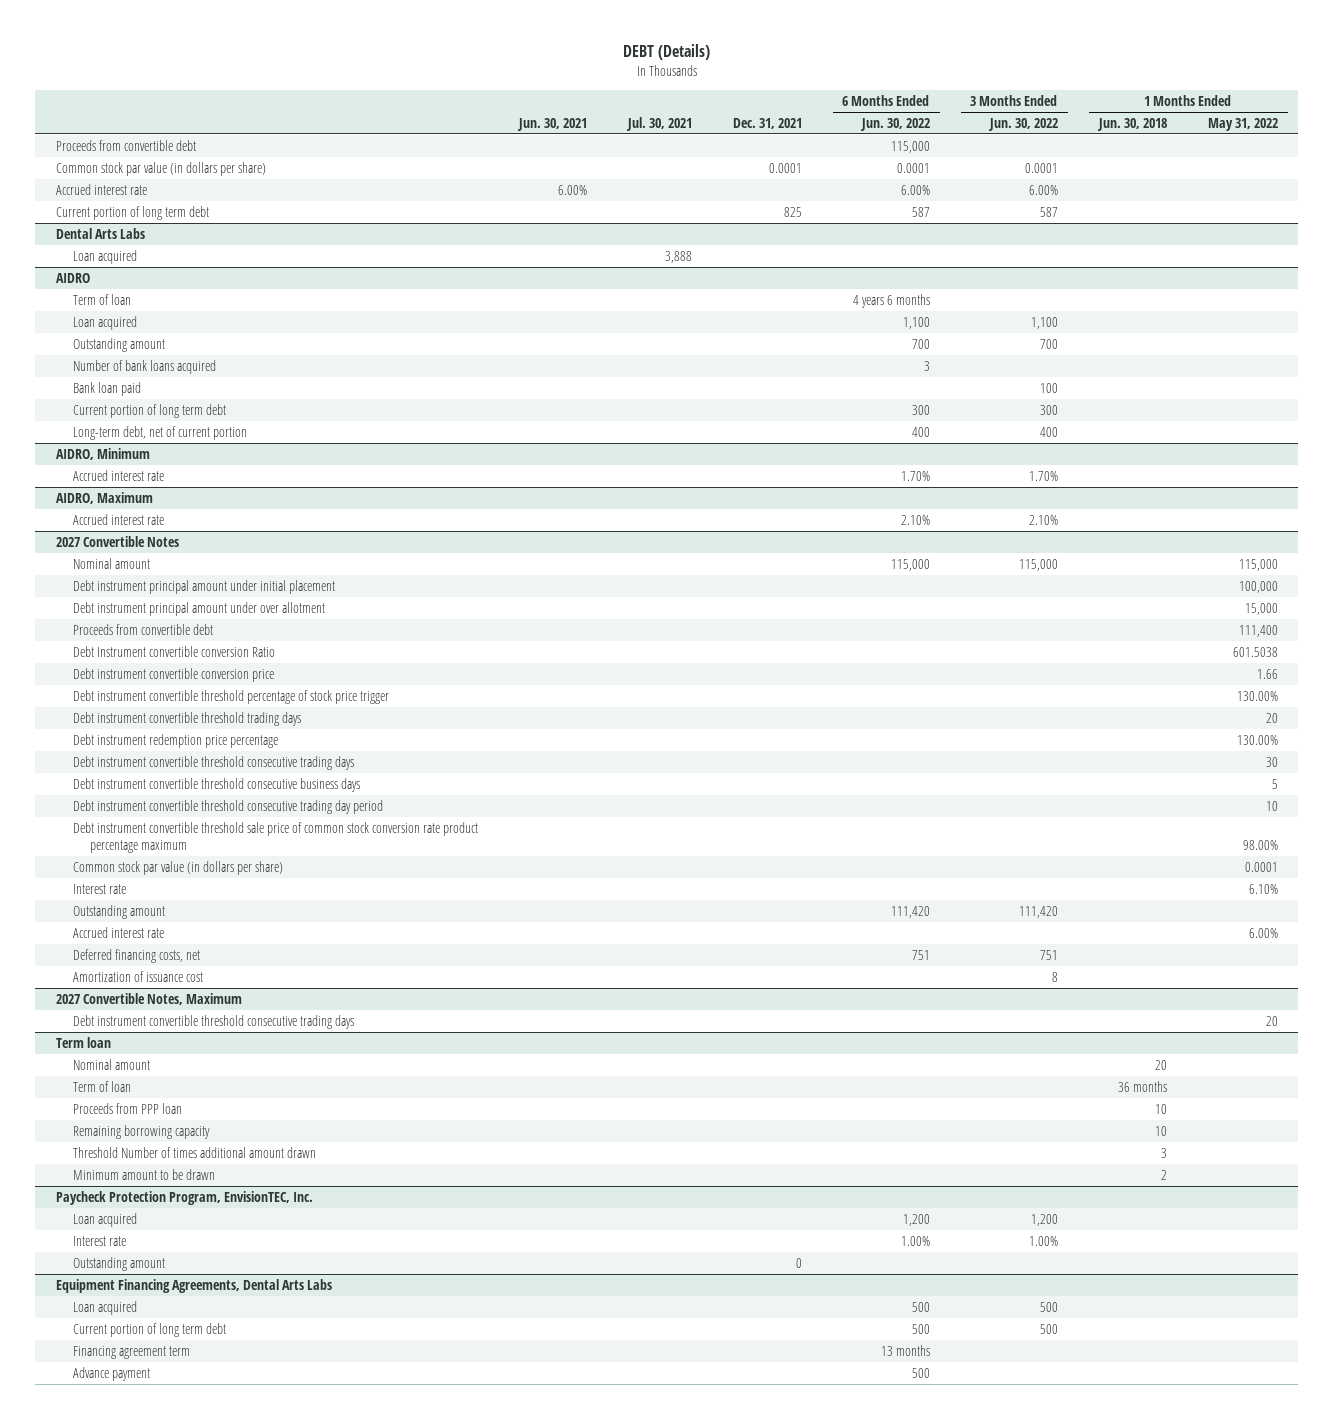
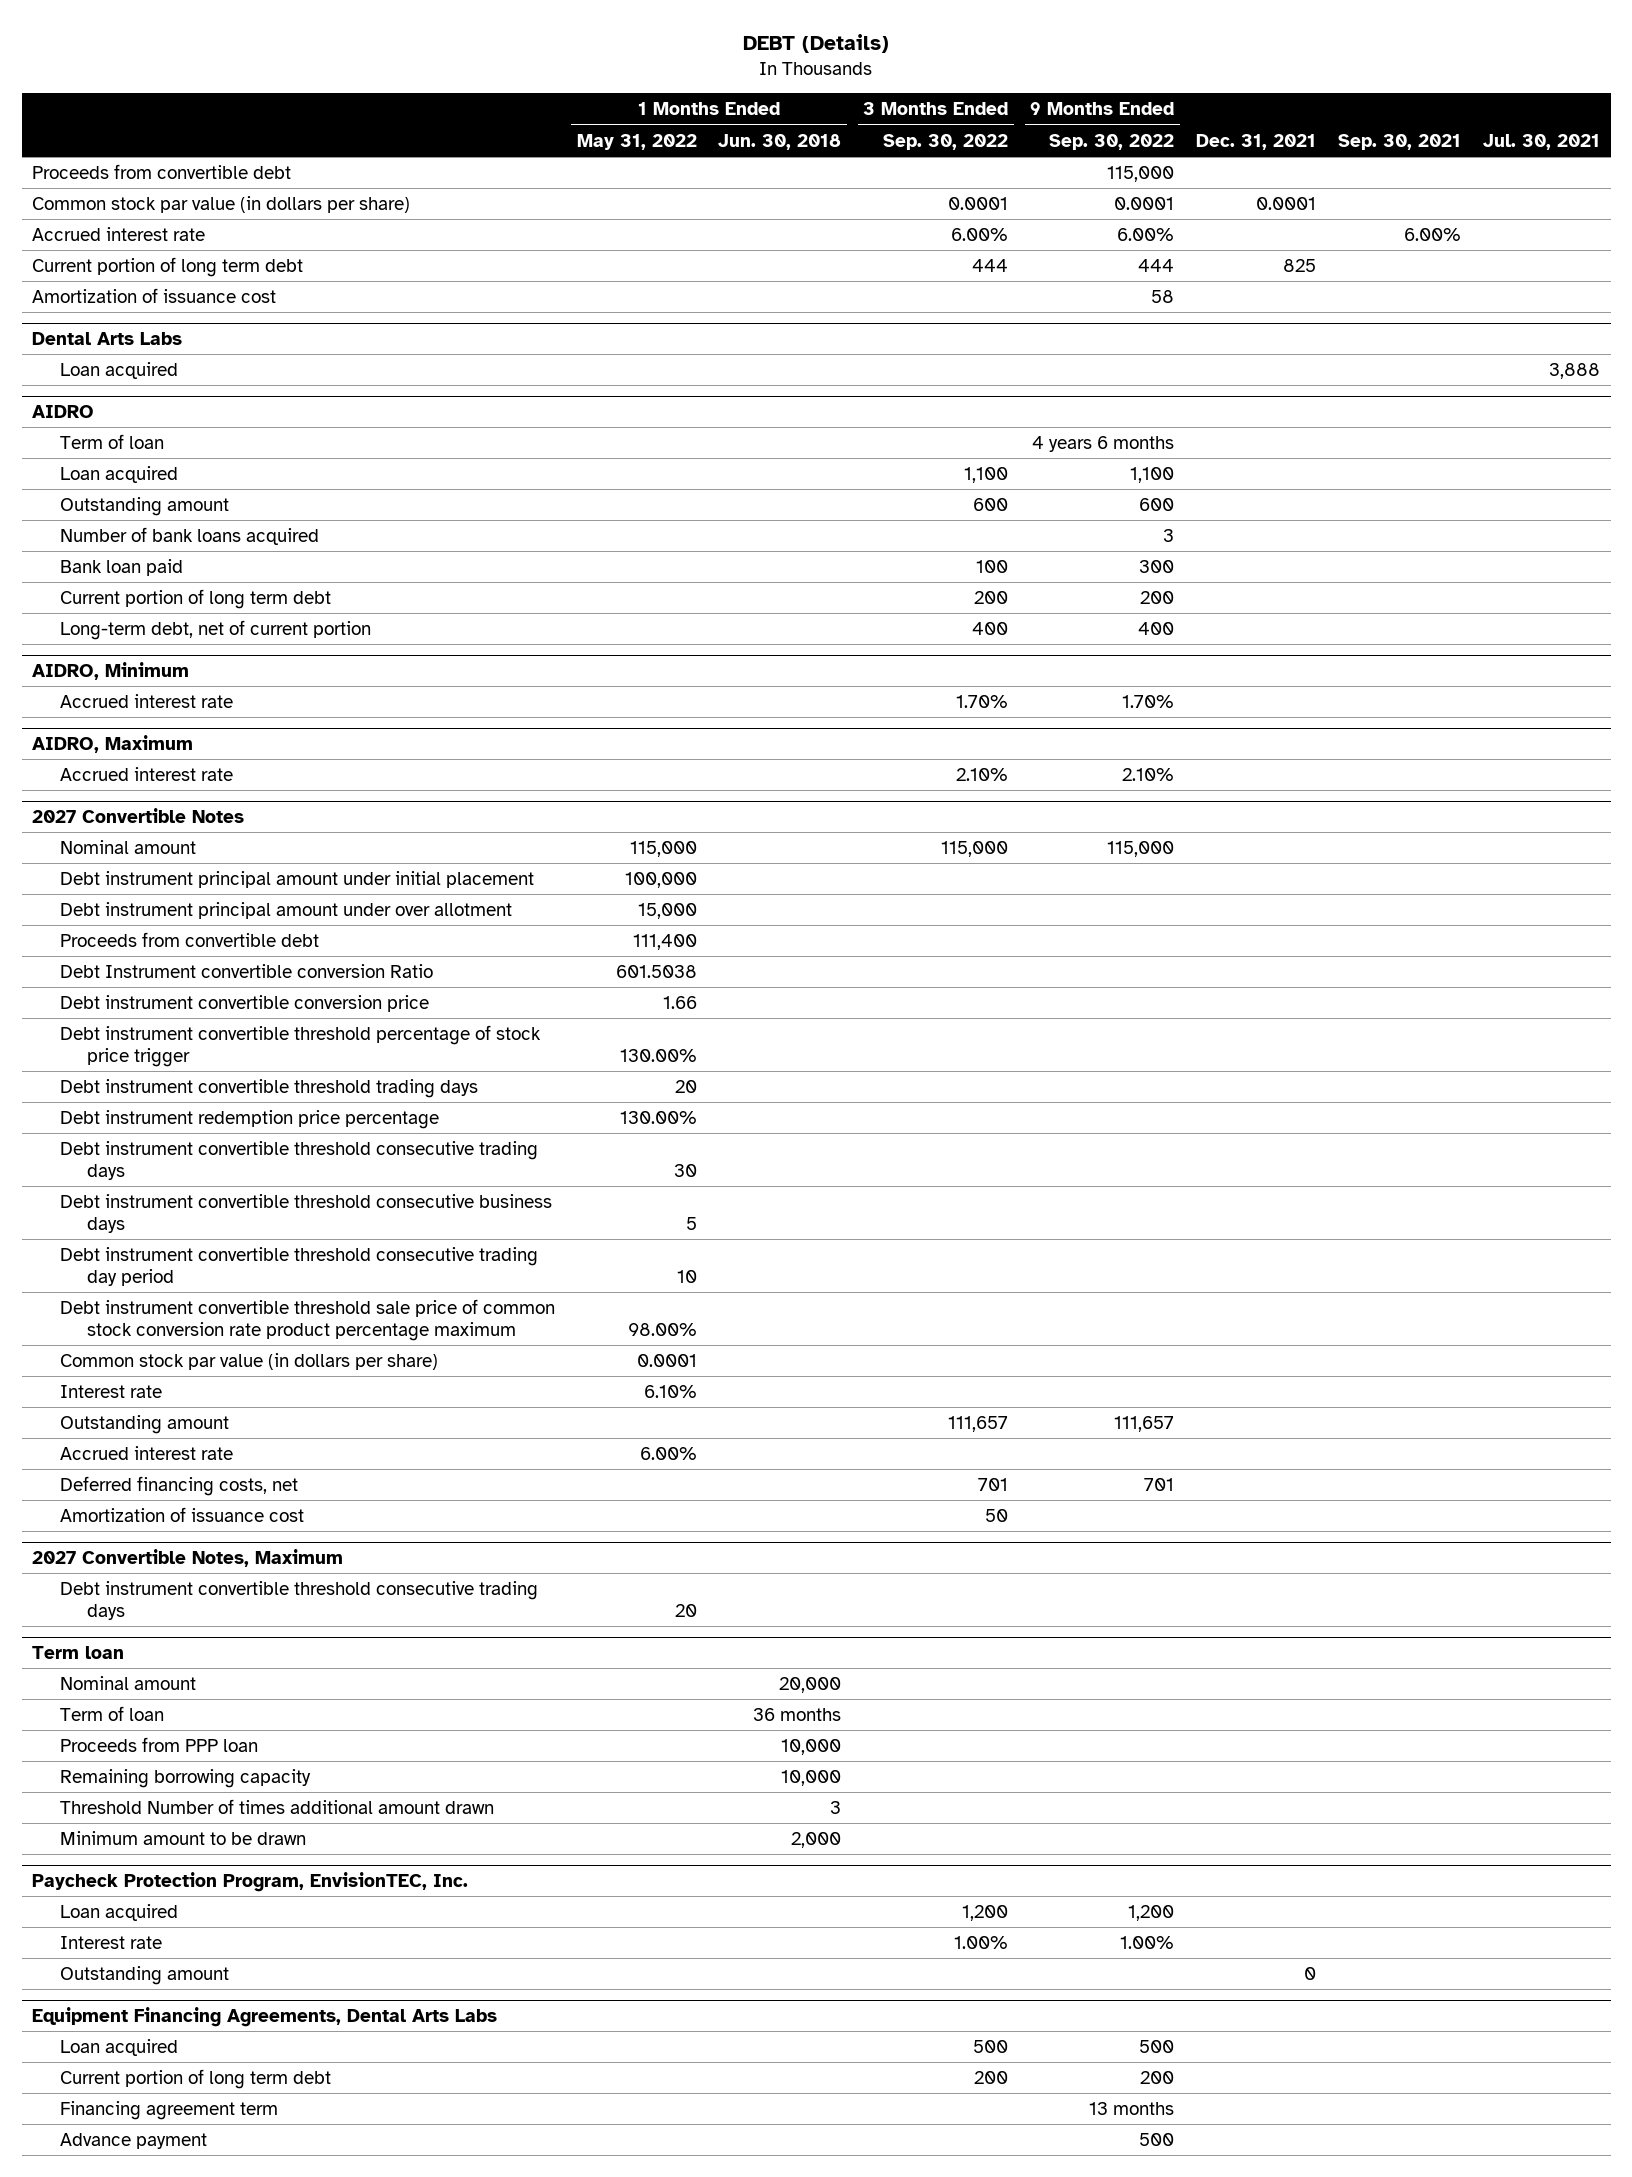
- | Jun. 30, 2021 | Jul. 30, 2021 | Dec. 31, 2021 | 6 Months Ended Jun. 30, 2022 | 3 Months Ended Jun. 30, 2022 | 1 Months Ended Jun. 30, 2018 | 1 Months Ended May 31, 2022
+ | 1 Months Ended May 31, 2022 | 1 Months Ended Jun. 30, 2018 | 3 Months Ended Sep. 30, 2022 | 9 Months Ended Sep. 30, 2022 | Dec. 31, 2021 | Sep. 30, 2021 | Jul. 30, 2021
+ Amortization of issuance cost | | | | 58 | | |
@ Term loan
- Nominal amount | | | | | | 20 |
+ Nominal amount | | 20,000 | | | | |
- Proceeds from PPP loan | | | | | | 10 |
- Remaining borrowing capacity | | | | | | 10 |
+ Proceeds from PPP loan | | 10,000 | | | | |
+ Remaining borrowing capacity | | 10,000 | | | | |
- Minimum amount to be drawn | | | | | | 2 |
+ Minimum amount to be drawn | | 2,000 | | | | |

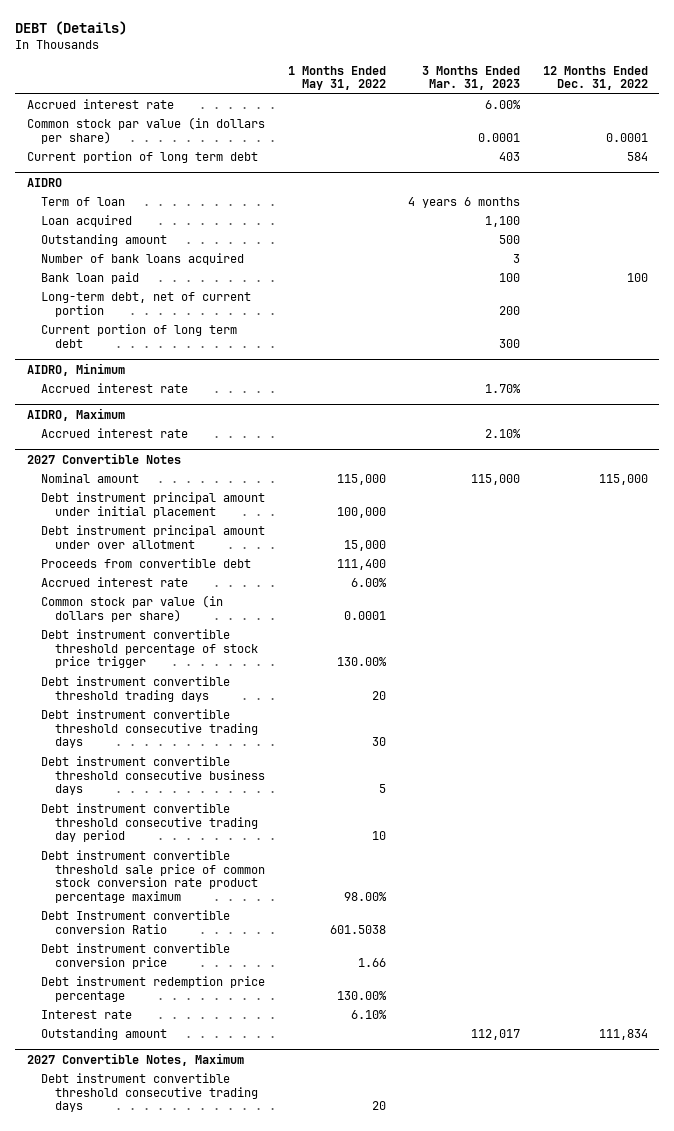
- | 1 Months Ended May 31, 2022 | 1 Months Ended Jun. 30, 2018 | 3 Months Ended Sep. 30, 2022 | 9 Months Ended Sep. 30, 2022 | Dec. 31, 2021 | Sep. 30, 2021 | Jul. 30, 2021
+ | 1 Months Ended May 31, 2022 | 3 Months Ended Mar. 31, 2023 | 12 Months Ended Dec. 31, 2022
- Proceeds from convertible debt | | | | 115,000 | | |
moved down: Common stock par value (in dollars per share) | | 0.0001 | 0.0001
- Amortization of issuance cost | | | | 58 | | |
- Dental Arts Labs
- Loan acquired | | | | | | | 3,888
@ AIDRO
moved down: Current portion of long term debt | | 300 |
@ 2027 Convertible Notes
moved up: Accrued interest rate | 6.00% | |
moved up: Common stock par value (in dollars per share) | 0.0001 | |
moved down: Debt Instrument convertible conversion Ratio | 601.5038 | |
moved down: Debt instrument convertible conversion price | 1.66 | |
moved down: Debt instrument redemption price percentage | 130.00% | |
- Deferred financing costs, net | | | 701 | 701 | | |
- Amortization of issuance cost | | | 50 | | | |
- Term loan
- Nominal amount | | 20,000 | | | | |
- Term of loan | | 36 months | | | | |
- Proceeds from PPP loan | | 10,000 | | | | |
- Remaining borrowing capacity | | 10,000 | | | | |
- Threshold Number of times additional amount drawn | | 3 | | | | |
- Minimum amount to be drawn | | 2,000 | | | | |
- Paycheck Protection Program, EnvisionTEC, Inc.
- Loan acquired | | | 1,200 | 1,200 | | |
- Interest rate | | | 1.00% | 1.00% | | |
- Outstanding amount | | | | | 0 | |
- Equipment Financing Agreements, Dental Arts Labs
- Loan acquired | | | 500 | 500 | | |
- Current portion of long term debt | | | 200 | 200 | | |
- Financing agreement term | | | | 13 months | | |
- Advance payment | | | | 500 | | |

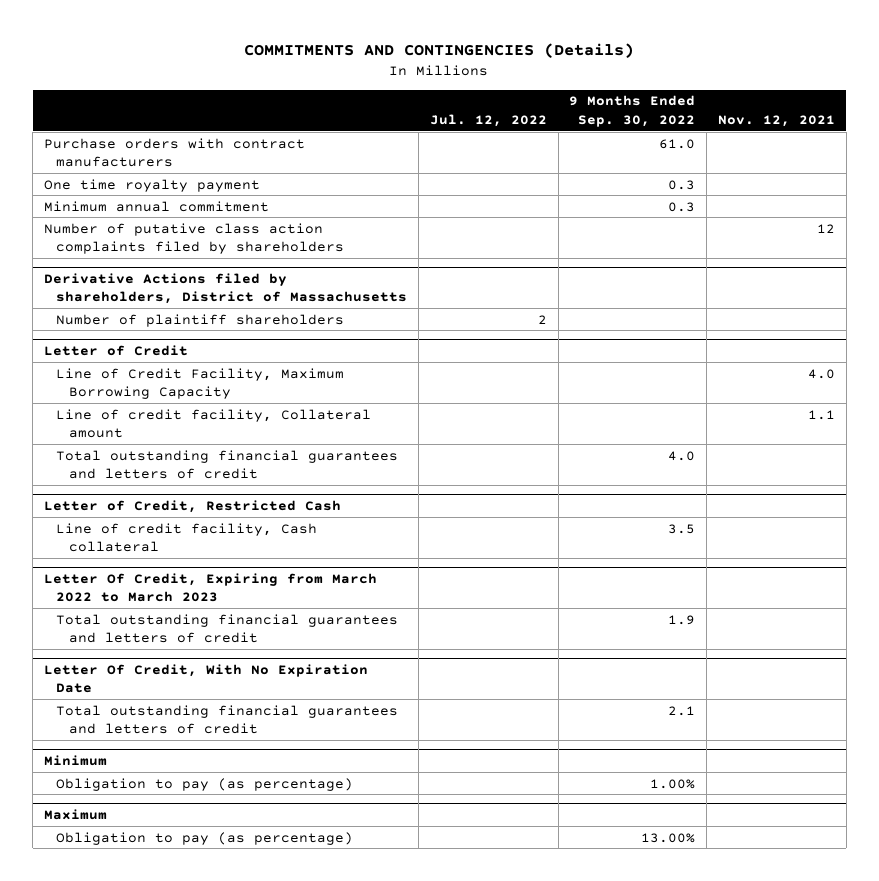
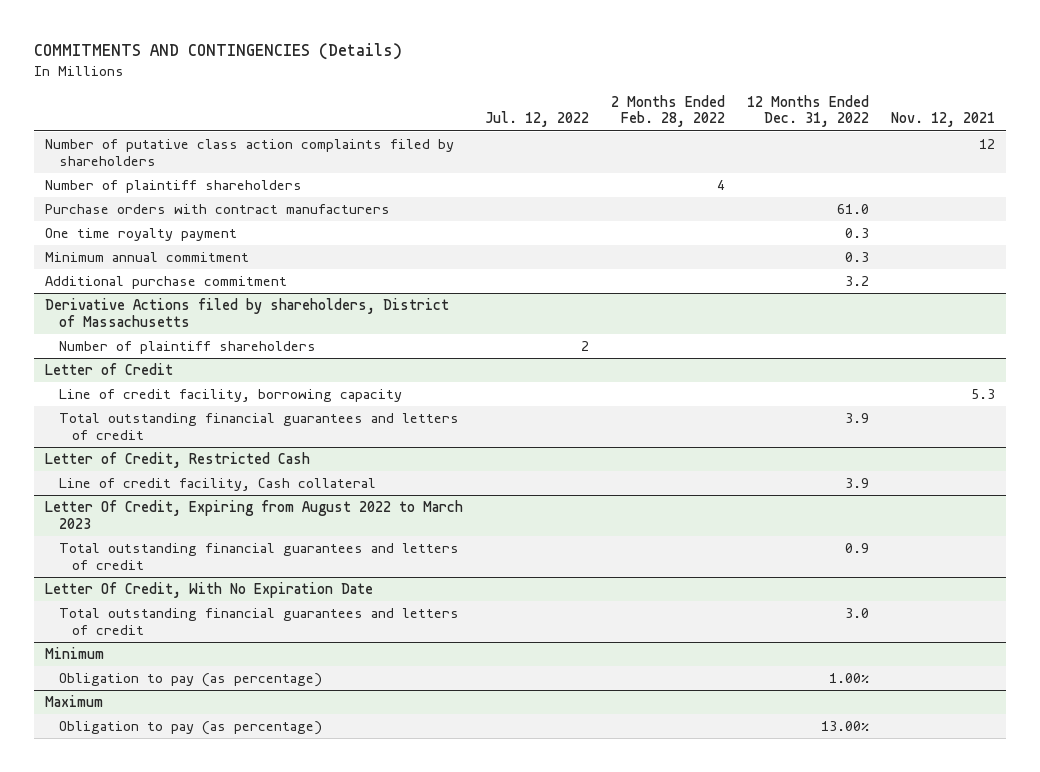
- | Jul. 12, 2022 | 9 Months Ended Sep. 30, 2022 | Nov. 12, 2021
+ | Jul. 12, 2022 | 2 Months Ended Feb. 28, 2022 | 12 Months Ended Dec. 31, 2022 | Nov. 12, 2021
moved up: Number of putative class action complaints filed by shareholders | | | | 12
+ Number of plaintiff shareholders | | 4 | |
+ Additional purchase commitment | | | 3.2 |
@ Letter of Credit
- Line of Credit Facility, Maximum Borrowing Capacity | | | 4.0
- Line of credit facility, Collateral amount | | | 1.1
+ Line of credit facility, borrowing capacity | | | | 5.3
- Letter Of Credit, Expiring from March 2022 to March 2023
+ Letter Of Credit, Expiring from August 2022 to March 2023

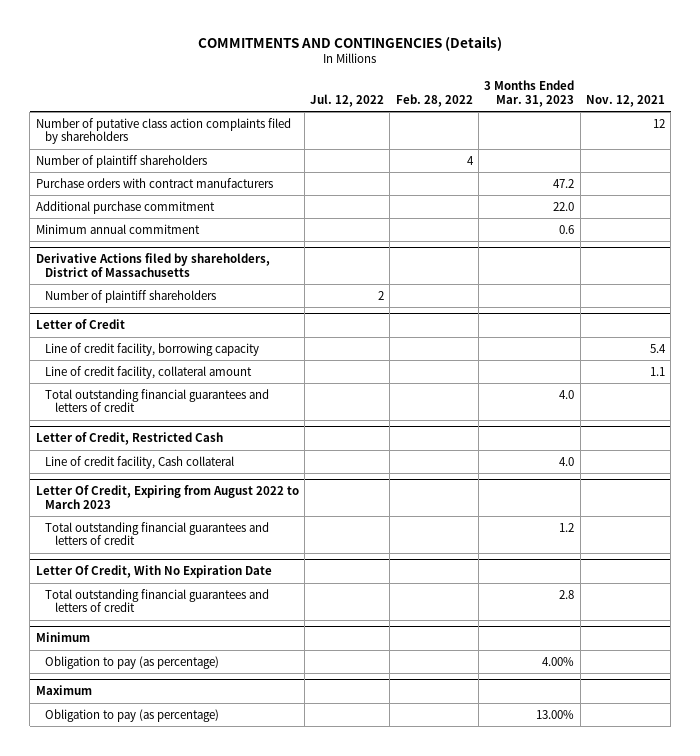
- | Jul. 12, 2022 | 2 Months Ended Feb. 28, 2022 | 12 Months Ended Dec. 31, 2022 | Nov. 12, 2021
+ | Jul. 12, 2022 | Feb. 28, 2022 | 3 Months Ended Mar. 31, 2023 | Nov. 12, 2021
- One time royalty payment | | | 0.3 |
moved down: Minimum annual commitment | | | 0.6 |
@ Letter of Credit
- Line of credit facility, borrowing capacity | | | | 5.3
+ Line of credit facility, borrowing capacity | | | | 5.4
+ Line of credit facility, collateral amount | | | | 1.1

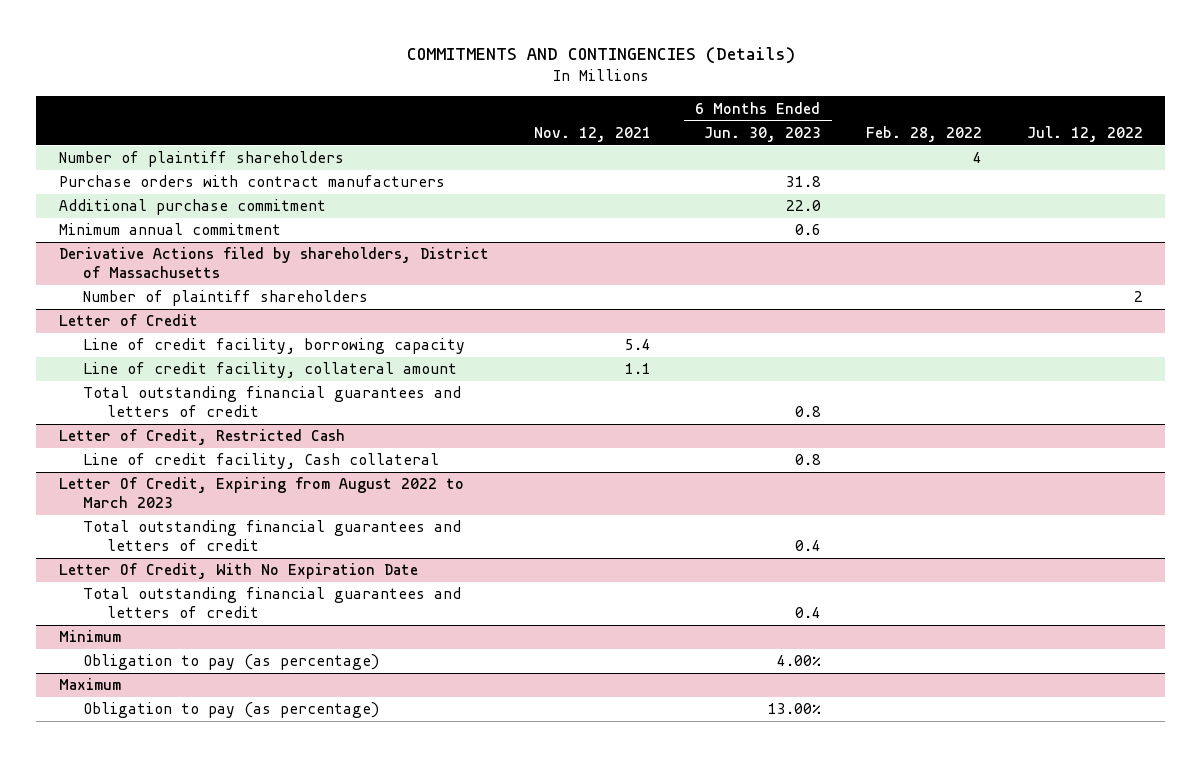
- | Jul. 12, 2022 | Feb. 28, 2022 | 3 Months Ended Mar. 31, 2023 | Nov. 12, 2021
+ | Nov. 12, 2021 | 6 Months Ended Jun. 30, 2023 | Feb. 28, 2022 | Jul. 12, 2022
- Number of putative class action complaints filed by shareholders | | | | 12

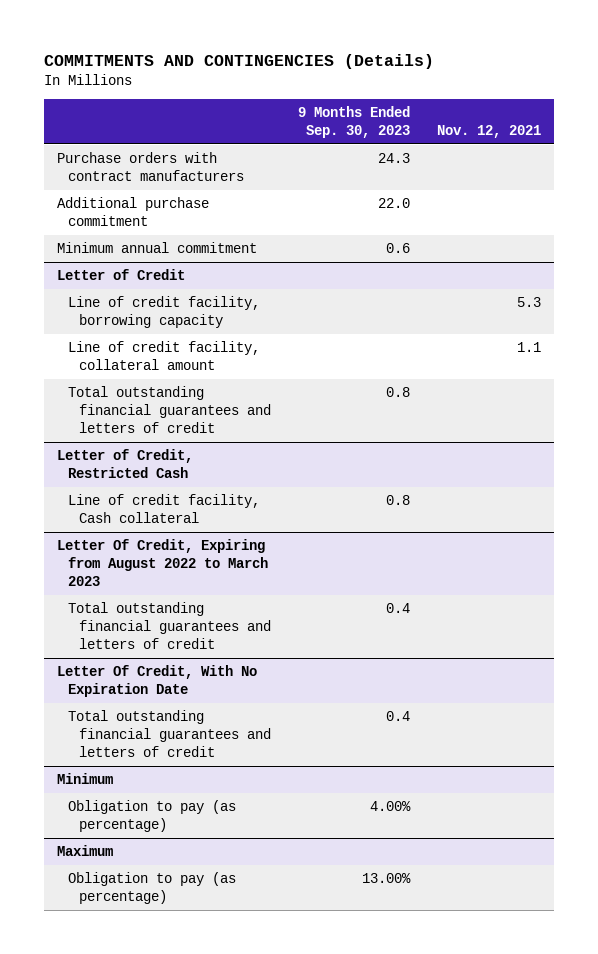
- | Nov. 12, 2021 | 6 Months Ended Jun. 30, 2023 | Feb. 28, 2022 | Jul. 12, 2022
+ | 9 Months Ended Sep. 30, 2023 | Nov. 12, 2021
- Number of plaintiff shareholders | | | 4 |
- Derivative Actions filed by shareholders, District of Massachusetts
- Number of plaintiff shareholders | | | | 2
@ Letter of Credit
- Line of credit facility, borrowing capacity | 5.4 | | |
+ Line of credit facility, borrowing capacity | | 5.3

